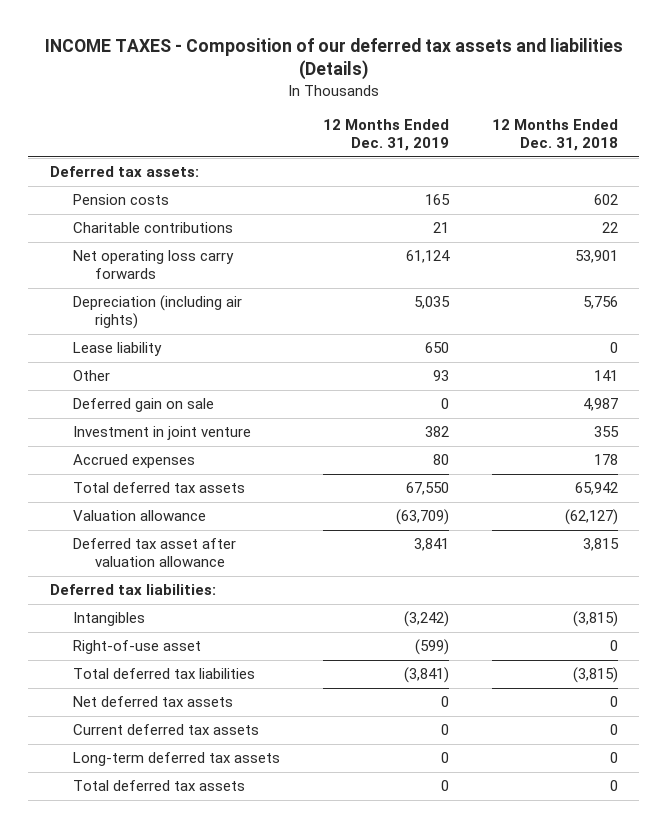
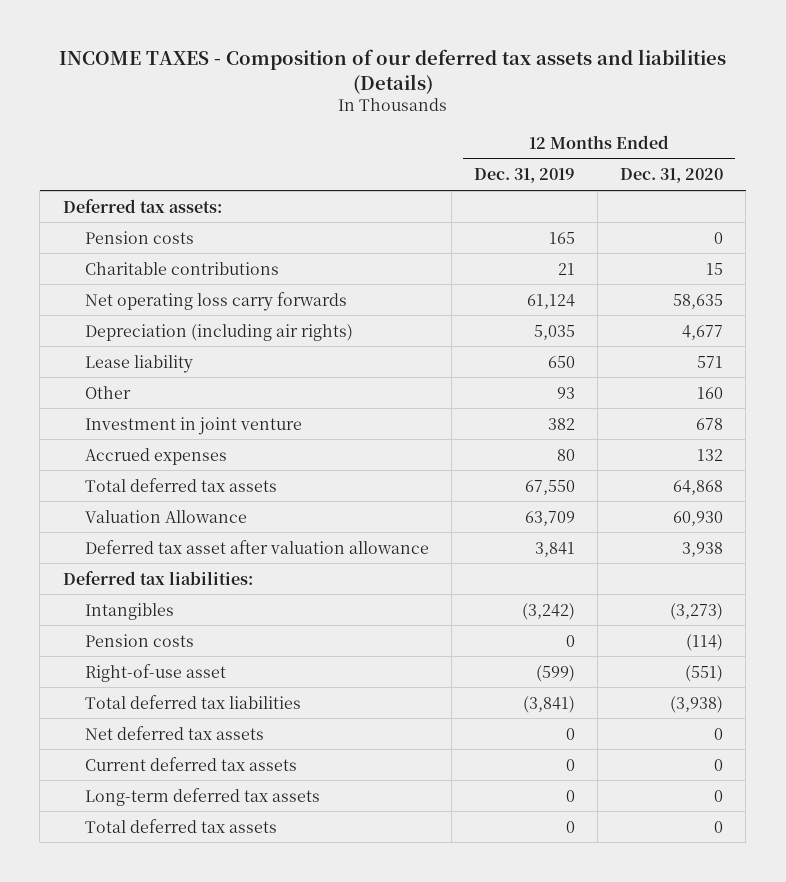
- | 12 Months Ended Dec. 31, 2019 | 12 Months Ended Dec. 31, 2018
+ | 12 Months Ended Dec. 31, 2019 | 12 Months Ended Dec. 31, 2020
- Deferred gain on sale | 0 | 4,987
- Valuation allowance | (63,709) | (62,127)
+ Valuation Allowance | 63,709 | 60,930
+ Pension costs | 0 | (114)

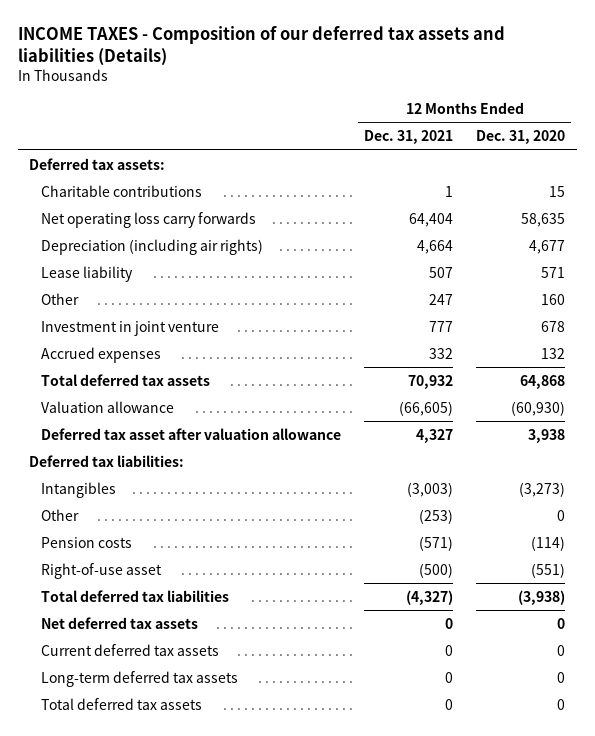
- | 12 Months Ended Dec. 31, 2019 | 12 Months Ended Dec. 31, 2020
+ | 12 Months Ended Dec. 31, 2021 | 12 Months Ended Dec. 31, 2020
- Pension costs | 165 | 0
- Valuation Allowance | 63,709 | 60,930
+ Valuation allowance | (66,605) | (60,930)
+ Other | (253) | 0

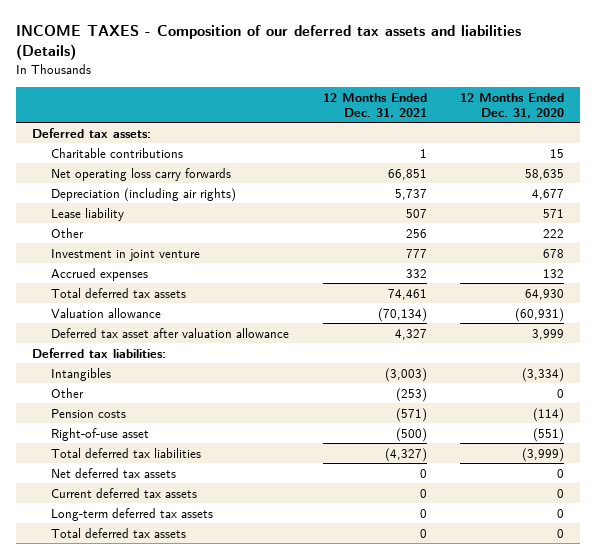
- Net operating loss carry forwards | 64,404 | 58,635
- Depreciation (including air rights) | 4,664 | 4,677
+ Net operating loss carry forwards | 66,851 | 58,635
+ Depreciation (including air rights) | 5,737 | 4,677
- Other | 247 | 160
+ Other | 256 | 222
- Total deferred tax assets | 70,932 | 64,868
- Valuation allowance | (66,605) | (60,930)
- Deferred tax asset after valuation allowance | 4,327 | 3,938
+ Total deferred tax assets | 74,461 | 64,930
+ Valuation allowance | (70,134) | (60,931)
+ Deferred tax asset after valuation allowance | 4,327 | 3,999
- Intangibles | (3,003) | (3,273)
+ Intangibles | (3,003) | (3,334)
- Total deferred tax liabilities | (4,327) | (3,938)
+ Total deferred tax liabilities | (4,327) | (3,999)

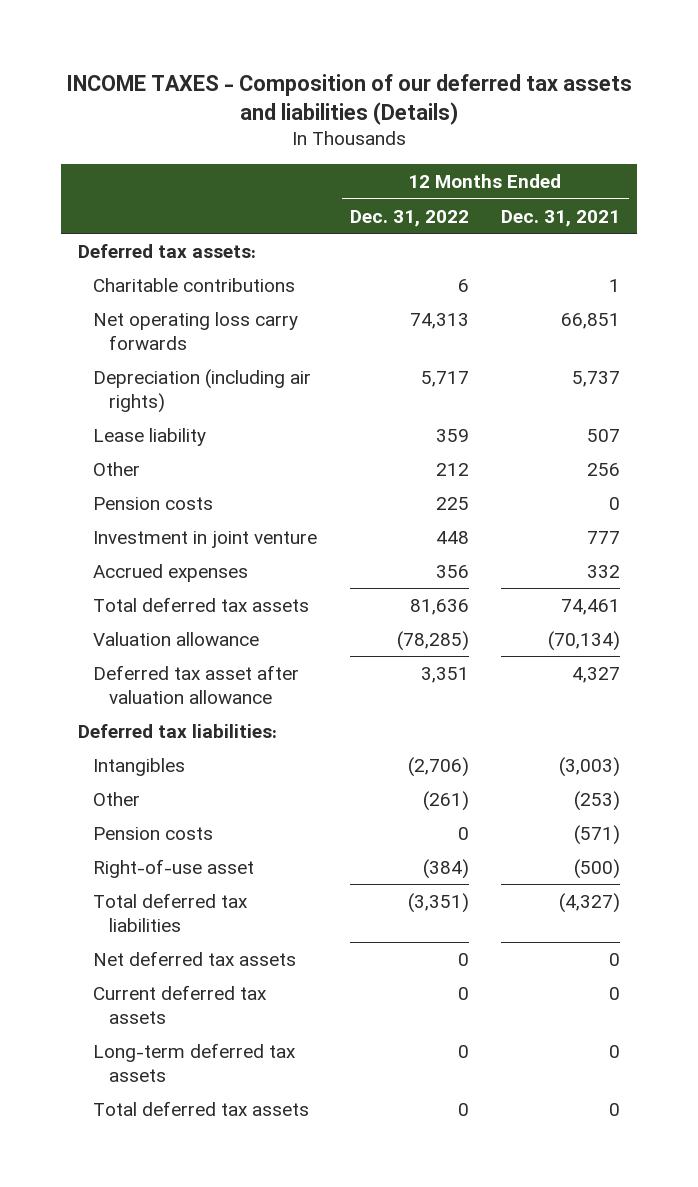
- | 12 Months Ended Dec. 31, 2021 | 12 Months Ended Dec. 31, 2020
+ | 12 Months Ended Dec. 31, 2022 | 12 Months Ended Dec. 31, 2021
+ Pension costs | 225 | 0

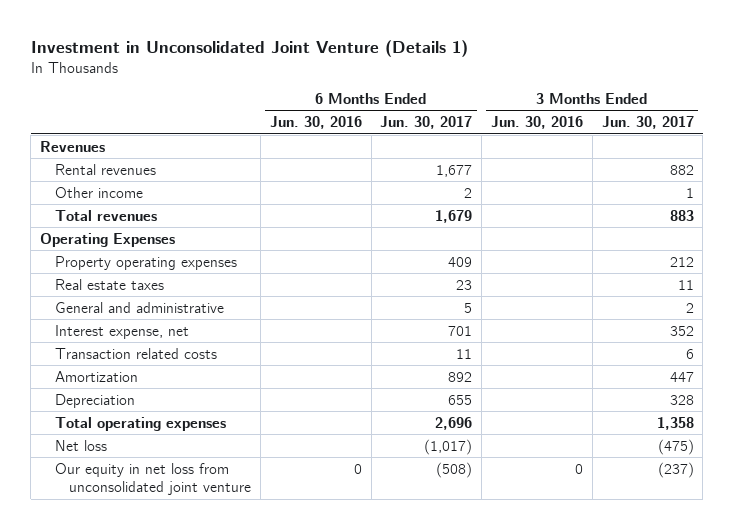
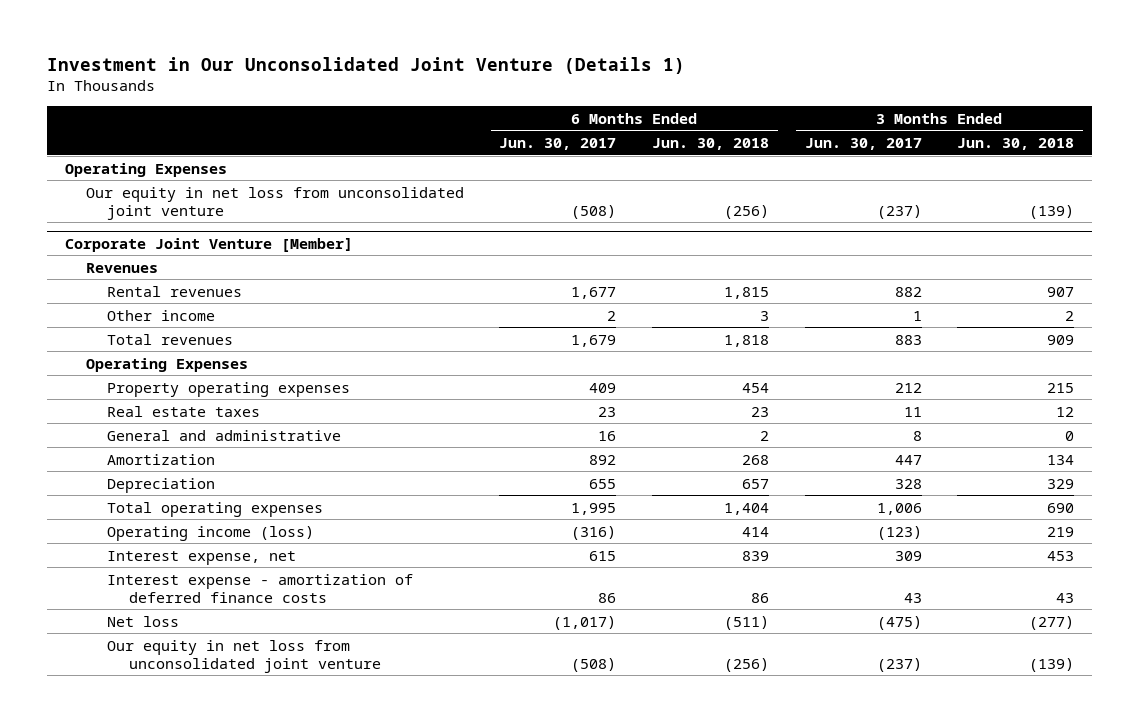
- Investment in Unconsolidated Joint Venture (Details 1)
+ Investment in Our Unconsolidated Joint Venture (Details 1)
- | 6 Months Ended Jun. 30, 2016 | 6 Months Ended Jun. 30, 2017 | 3 Months Ended Jun. 30, 2016 | 3 Months Ended Jun. 30, 2017
+ | 6 Months Ended Jun. 30, 2017 | 6 Months Ended Jun. 30, 2018 | 3 Months Ended Jun. 30, 2017 | 3 Months Ended Jun. 30, 2018
+ Operating Expenses
+ Our equity in net loss from unconsolidated joint venture | (508) | (256) | (237) | (139)
+ Corporate Joint Venture [Member]
- General and administrative | | 5 | | 2
- Interest expense, net | | 701 | | 352
- Transaction related costs | | 11 | | 6
+ General and administrative | 16 | 2 | 8 | 0
- Total operating expenses | | 2,696 | | 1,358
+ Total operating expenses | 1,995 | 1,404 | 1,006 | 690
+ Operating income (loss) | (316) | 414 | (123) | 219
+ Interest expense, net | 615 | 839 | 309 | 453
+ Interest expense - amortization of deferred finance costs | 86 | 86 | 43 | 43

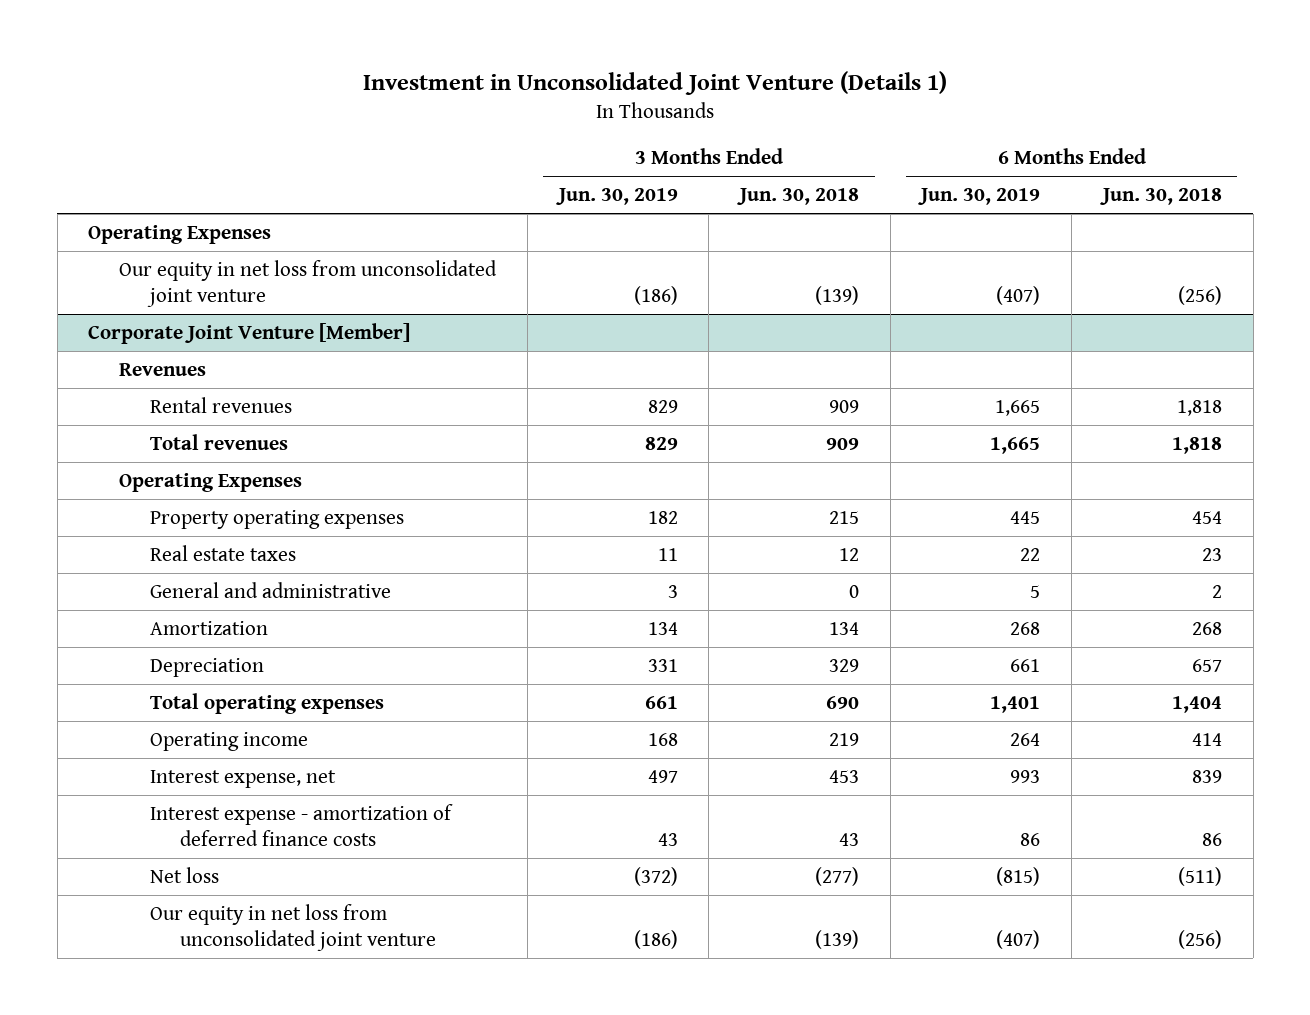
- Investment in Our Unconsolidated Joint Venture (Details 1)
+ Investment in Unconsolidated Joint Venture (Details 1)
- | 6 Months Ended Jun. 30, 2017 | 6 Months Ended Jun. 30, 2018 | 3 Months Ended Jun. 30, 2017 | 3 Months Ended Jun. 30, 2018
+ | 3 Months Ended Jun. 30, 2019 | 3 Months Ended Jun. 30, 2018 | 6 Months Ended Jun. 30, 2019 | 6 Months Ended Jun. 30, 2018
@ Corporate Joint Venture [Member]
- Rental revenues | 1,677 | 1,815 | 882 | 907
- Other income | 2 | 3 | 1 | 2
+ Rental revenues | 829 | 909 | 1,665 | 1,818
- Operating income (loss) | (316) | 414 | (123) | 219
+ Operating income | 168 | 219 | 264 | 414

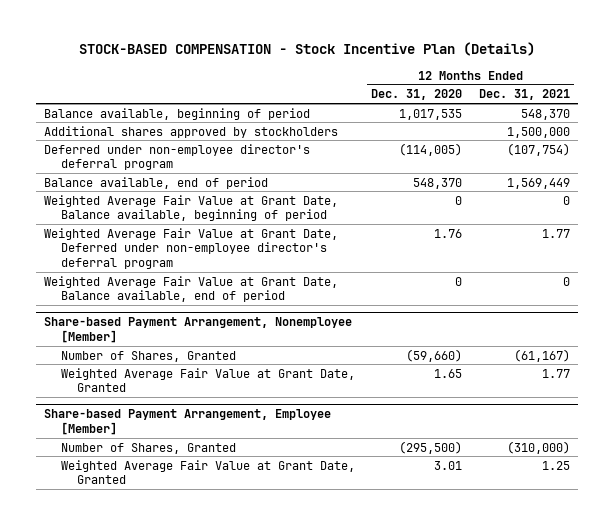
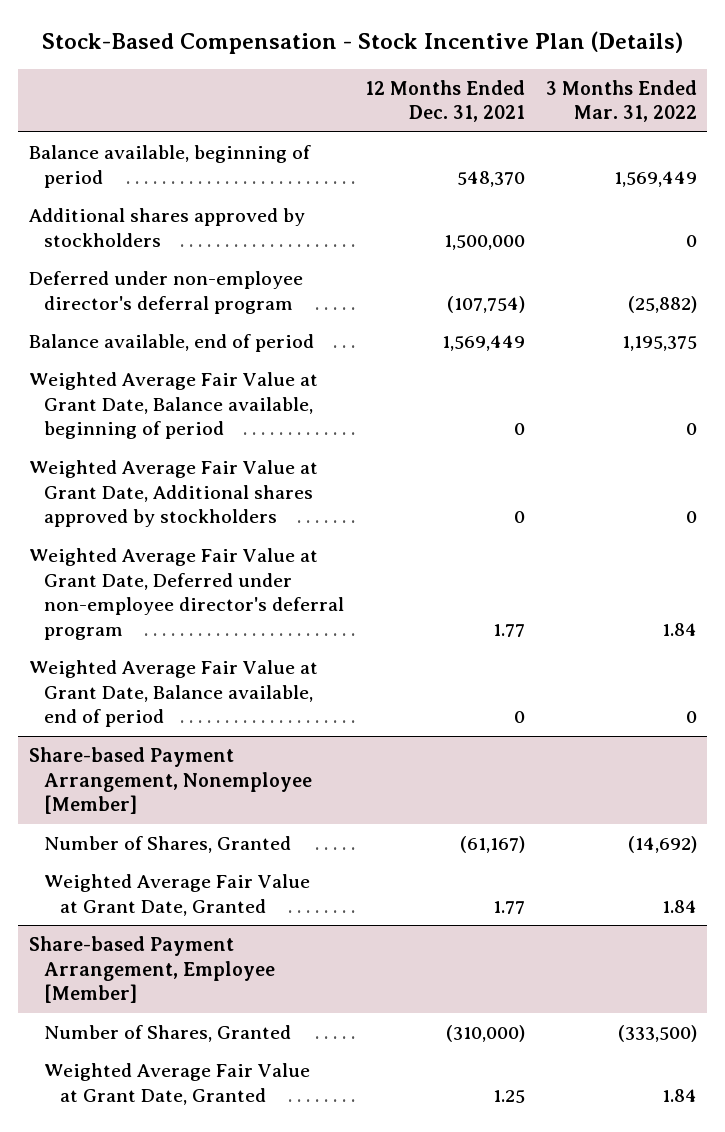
- STOCK-BASED COMPENSATION - Stock Incentive Plan (Details)
+ Stock-Based Compensation - Stock Incentive Plan (Details)
- | 12 Months Ended Dec. 31, 2020 | 12 Months Ended Dec. 31, 2021
+ | 12 Months Ended Dec. 31, 2021 | 3 Months Ended Mar. 31, 2022
+ Weighted Average Fair Value at Grant Date, Additional shares approved by stockholders | 0 | 0

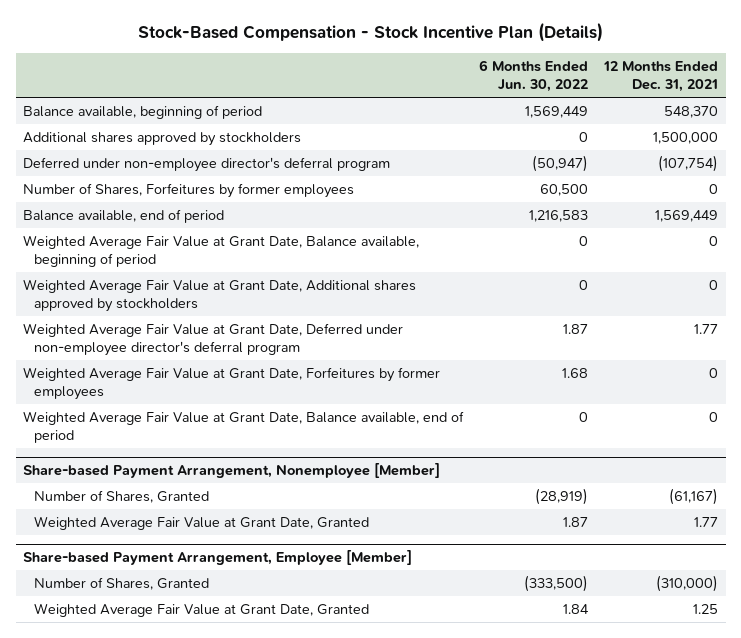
- | 12 Months Ended Dec. 31, 2021 | 3 Months Ended Mar. 31, 2022
+ | 6 Months Ended Jun. 30, 2022 | 12 Months Ended Dec. 31, 2021
+ Number of Shares, Forfeitures by former employees | 60,500 | 0
+ Weighted Average Fair Value at Grant Date, Forfeitures by former employees | 1.68 | 0

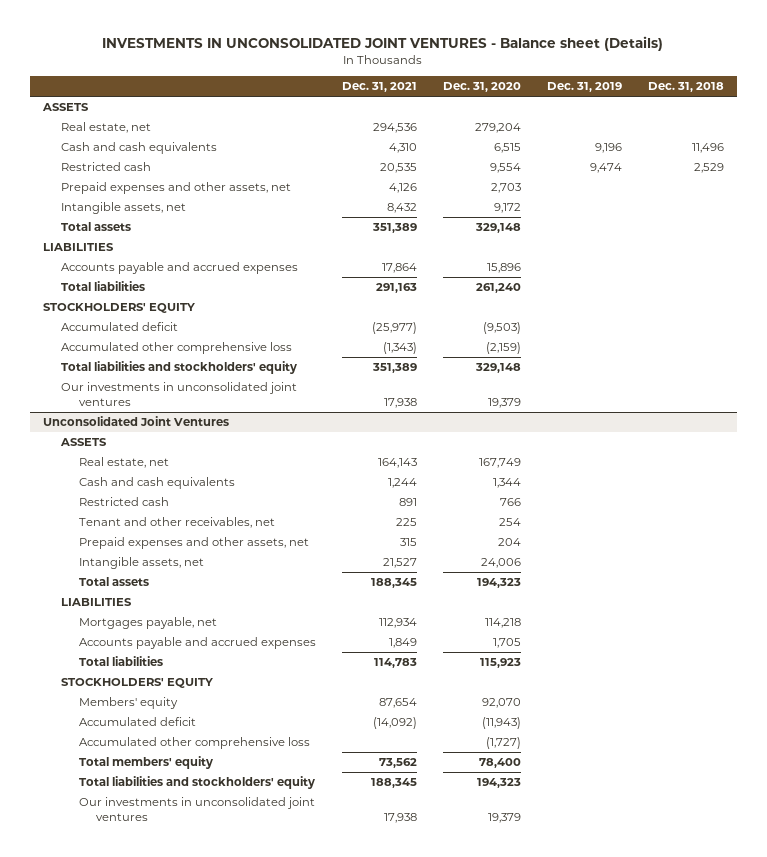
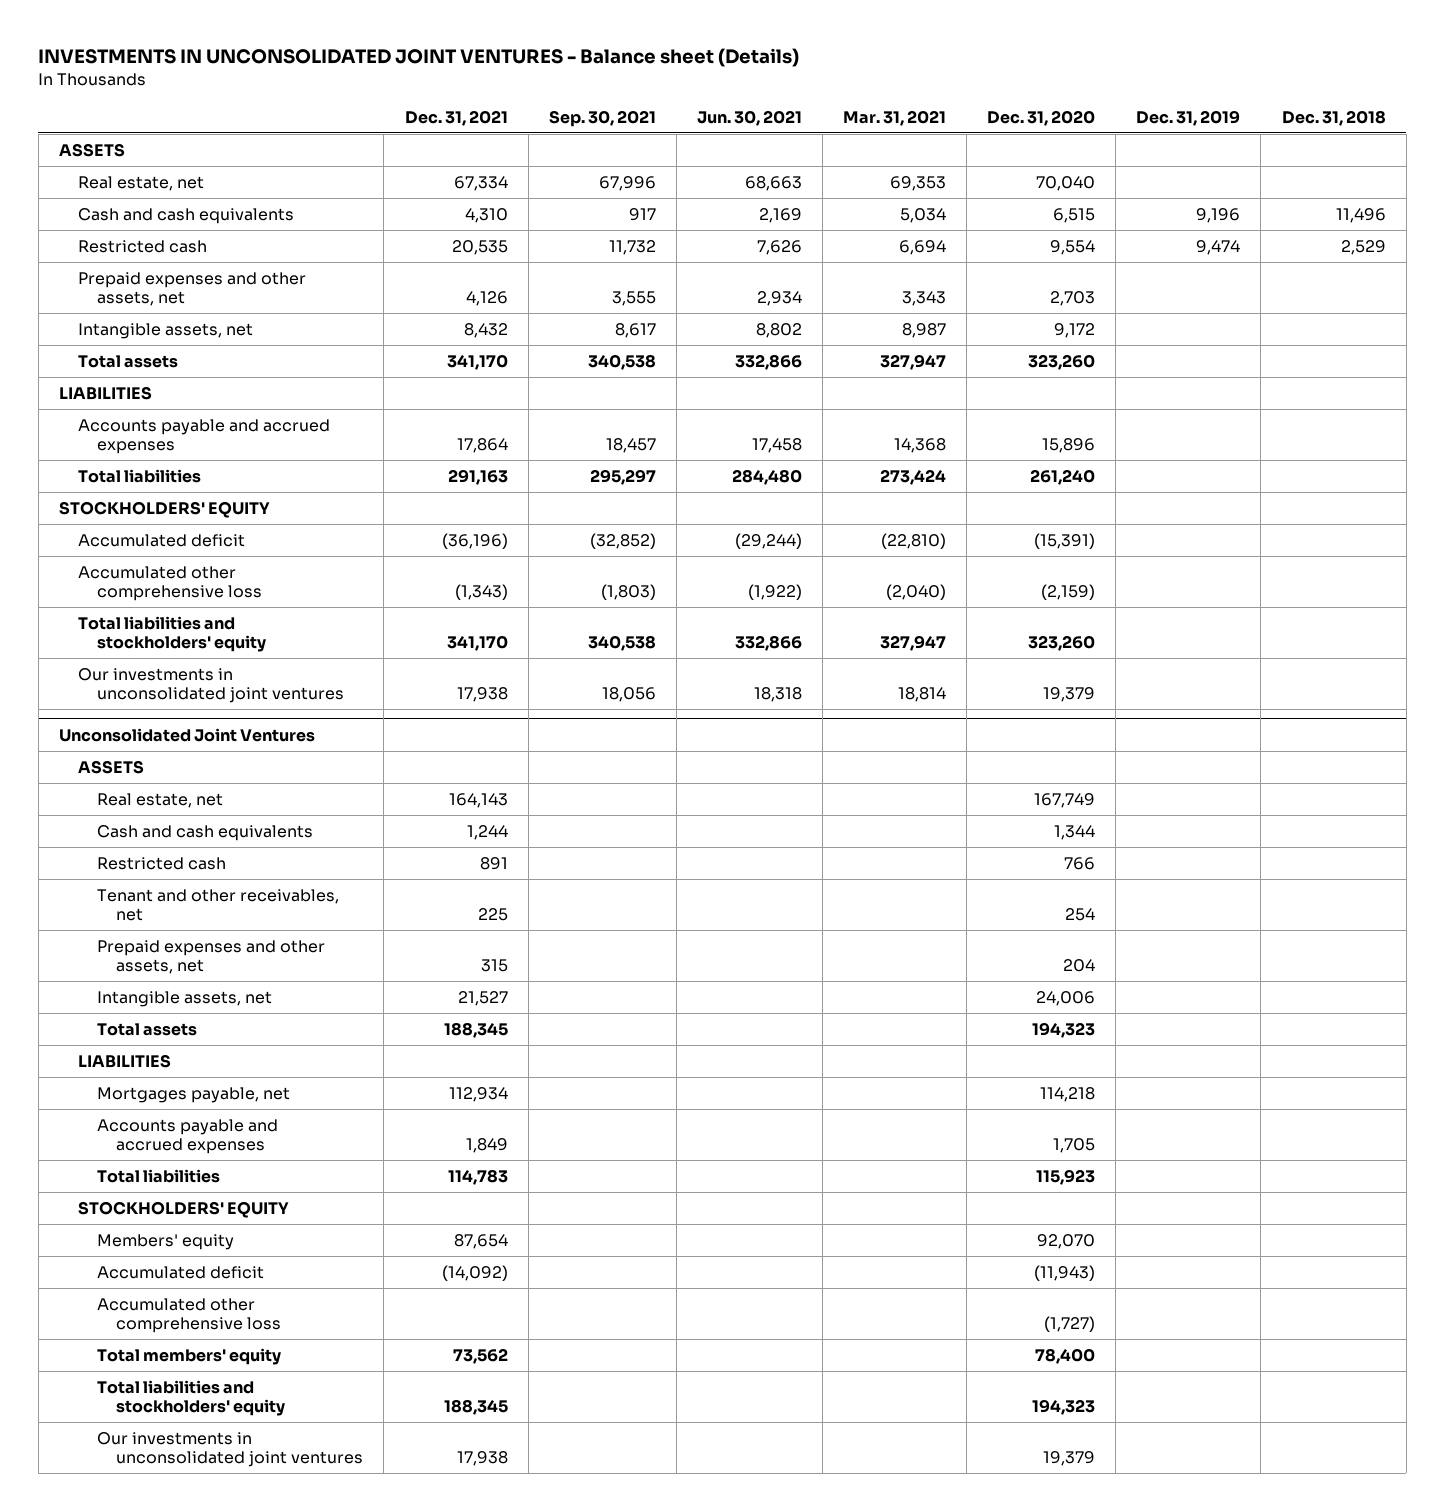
- | Dec. 31, 2021 | Dec. 31, 2020 | Dec. 31, 2019 | Dec. 31, 2018
+ | Dec. 31, 2021 | Sep. 30, 2021 | Jun. 30, 2021 | Mar. 31, 2021 | Dec. 31, 2020 | Dec. 31, 2019 | Dec. 31, 2018
- Real estate, net | 294,536 | 279,204 | |
+ Real estate, net | 67,334 | 67,996 | 68,663 | 69,353 | 70,040 | |
- Total assets | 351,389 | 329,148 | |
+ Total assets | 341,170 | 340,538 | 332,866 | 327,947 | 323,260 | |
- Accumulated deficit | (25,977) | (9,503) | |
+ Accumulated deficit | (36,196) | (32,852) | (29,244) | (22,810) | (15,391) | |
- Total liabilities and stockholders' equity | 351,389 | 329,148 | |
+ Total liabilities and stockholders' equity | 341,170 | 340,538 | 332,866 | 327,947 | 323,260 | |

